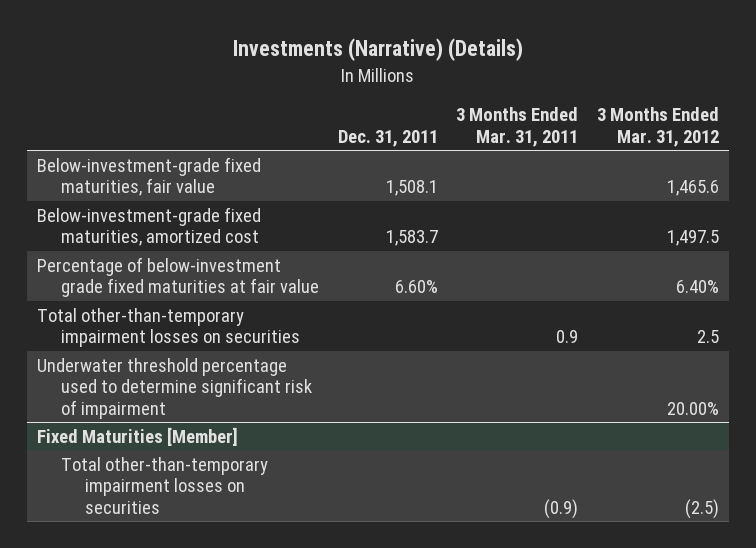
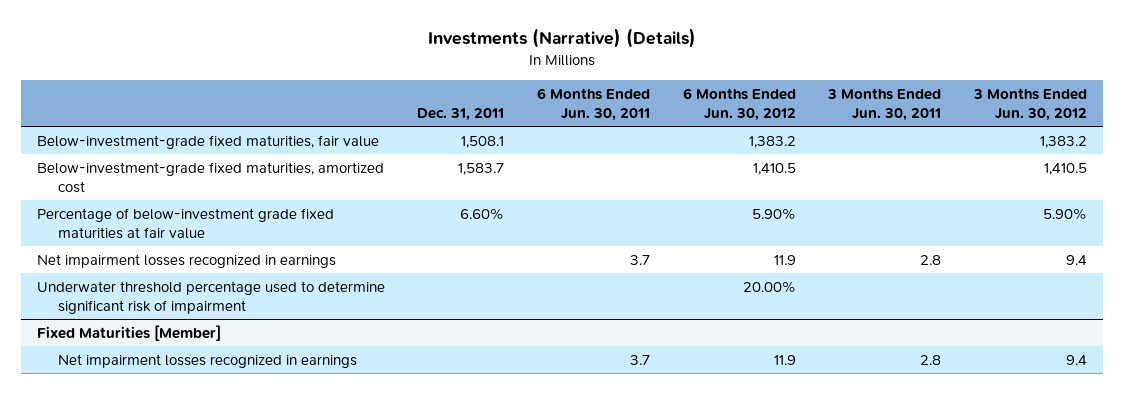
- | Dec. 31, 2011 | 3 Months Ended Mar. 31, 2011 | 3 Months Ended Mar. 31, 2012
+ | Dec. 31, 2011 | 6 Months Ended Jun. 30, 2011 | 6 Months Ended Jun. 30, 2012 | 3 Months Ended Jun. 30, 2011 | 3 Months Ended Jun. 30, 2012
- Total other-than-temporary impairment losses on securities | | 0.9 | 2.5
+ Net impairment losses recognized in earnings | | 3.7 | 11.9 | 2.8 | 9.4
@ Fixed Maturities [Member]
- Total other-than-temporary impairment losses on securities | | (0.9) | (2.5)
+ Net impairment losses recognized in earnings | | 3.7 | 11.9 | 2.8 | 9.4

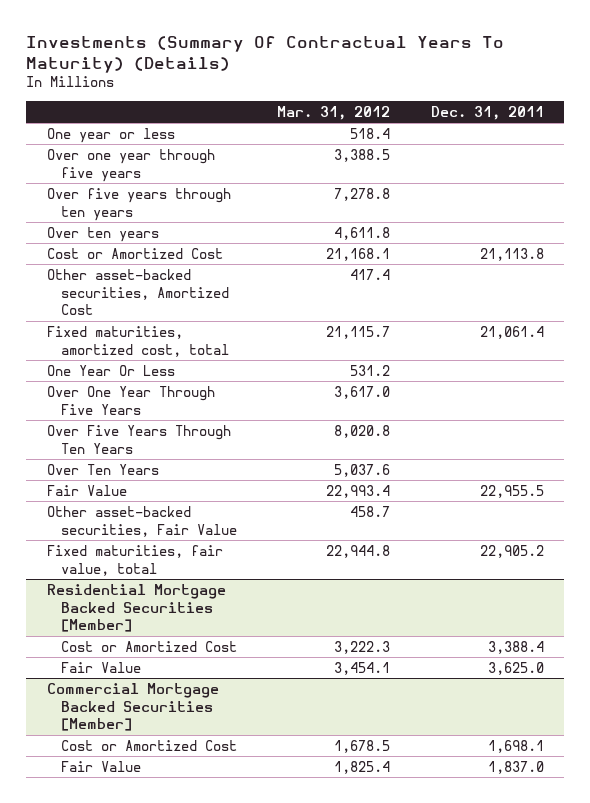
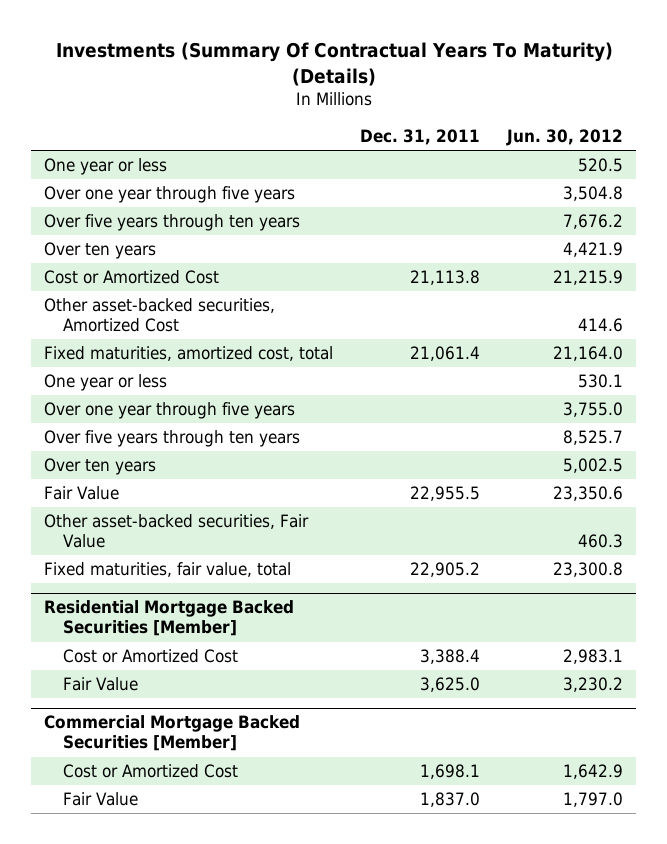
- | Mar. 31, 2012 | Dec. 31, 2011
+ | Dec. 31, 2011 | Jun. 30, 2012
- One Year Or Less | 531.2 |
- Over One Year Through Five Years | 3,617.0 |
- Over Five Years Through Ten Years | 8,020.8 |
- Over Ten Years | 5,037.6 |
+ One year or less | | 530.1
+ Over one year through five years | | 3,755.0
+ Over five years through ten years | | 8,525.7
+ Over ten years | | 5,002.5

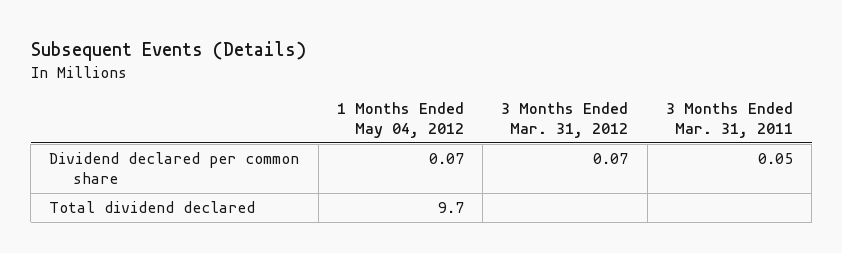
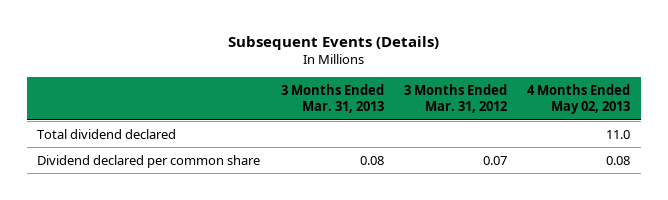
- | 1 Months Ended May 04, 2012 | 3 Months Ended Mar. 31, 2012 | 3 Months Ended Mar. 31, 2011
+ | 3 Months Ended Mar. 31, 2013 | 3 Months Ended Mar. 31, 2012 | 4 Months Ended May 02, 2013
moved down: Dividend declared per common share | 0.08 | 0.07 | 0.08

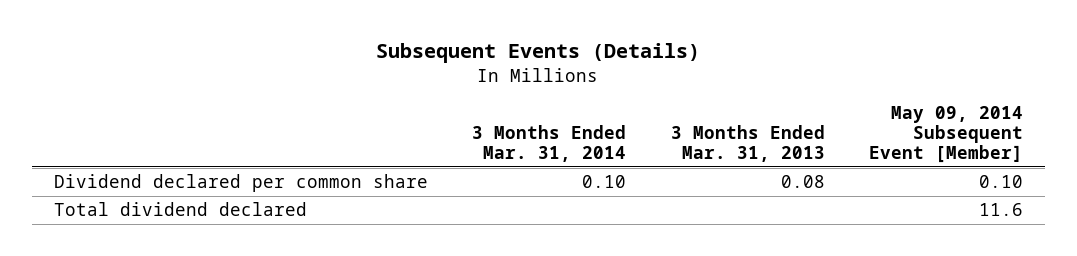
- | 3 Months Ended Mar. 31, 2013 | 3 Months Ended Mar. 31, 2012 | 4 Months Ended May 02, 2013
+ | 3 Months Ended Mar. 31, 2014 | 3 Months Ended Mar. 31, 2013 | May 09, 2014 Subsequent Event [Member]
moved down: Total dividend declared | | | 11.6

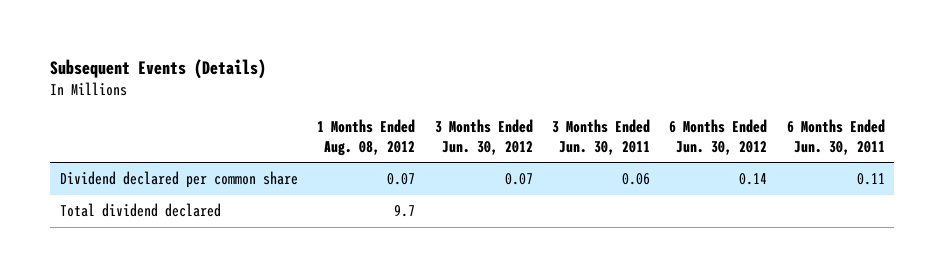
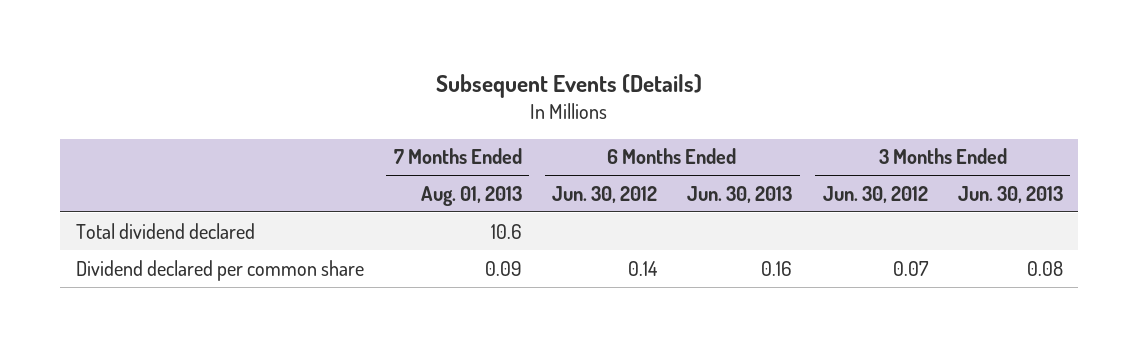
- | 1 Months Ended Aug. 08, 2012 | 3 Months Ended Jun. 30, 2012 | 3 Months Ended Jun. 30, 2011 | 6 Months Ended Jun. 30, 2012 | 6 Months Ended Jun. 30, 2011
+ | 7 Months Ended Aug. 01, 2013 | 6 Months Ended Jun. 30, 2012 | 6 Months Ended Jun. 30, 2013 | 3 Months Ended Jun. 30, 2012 | 3 Months Ended Jun. 30, 2013
moved down: Dividend declared per common share | 0.09 | 0.14 | 0.16 | 0.07 | 0.08

